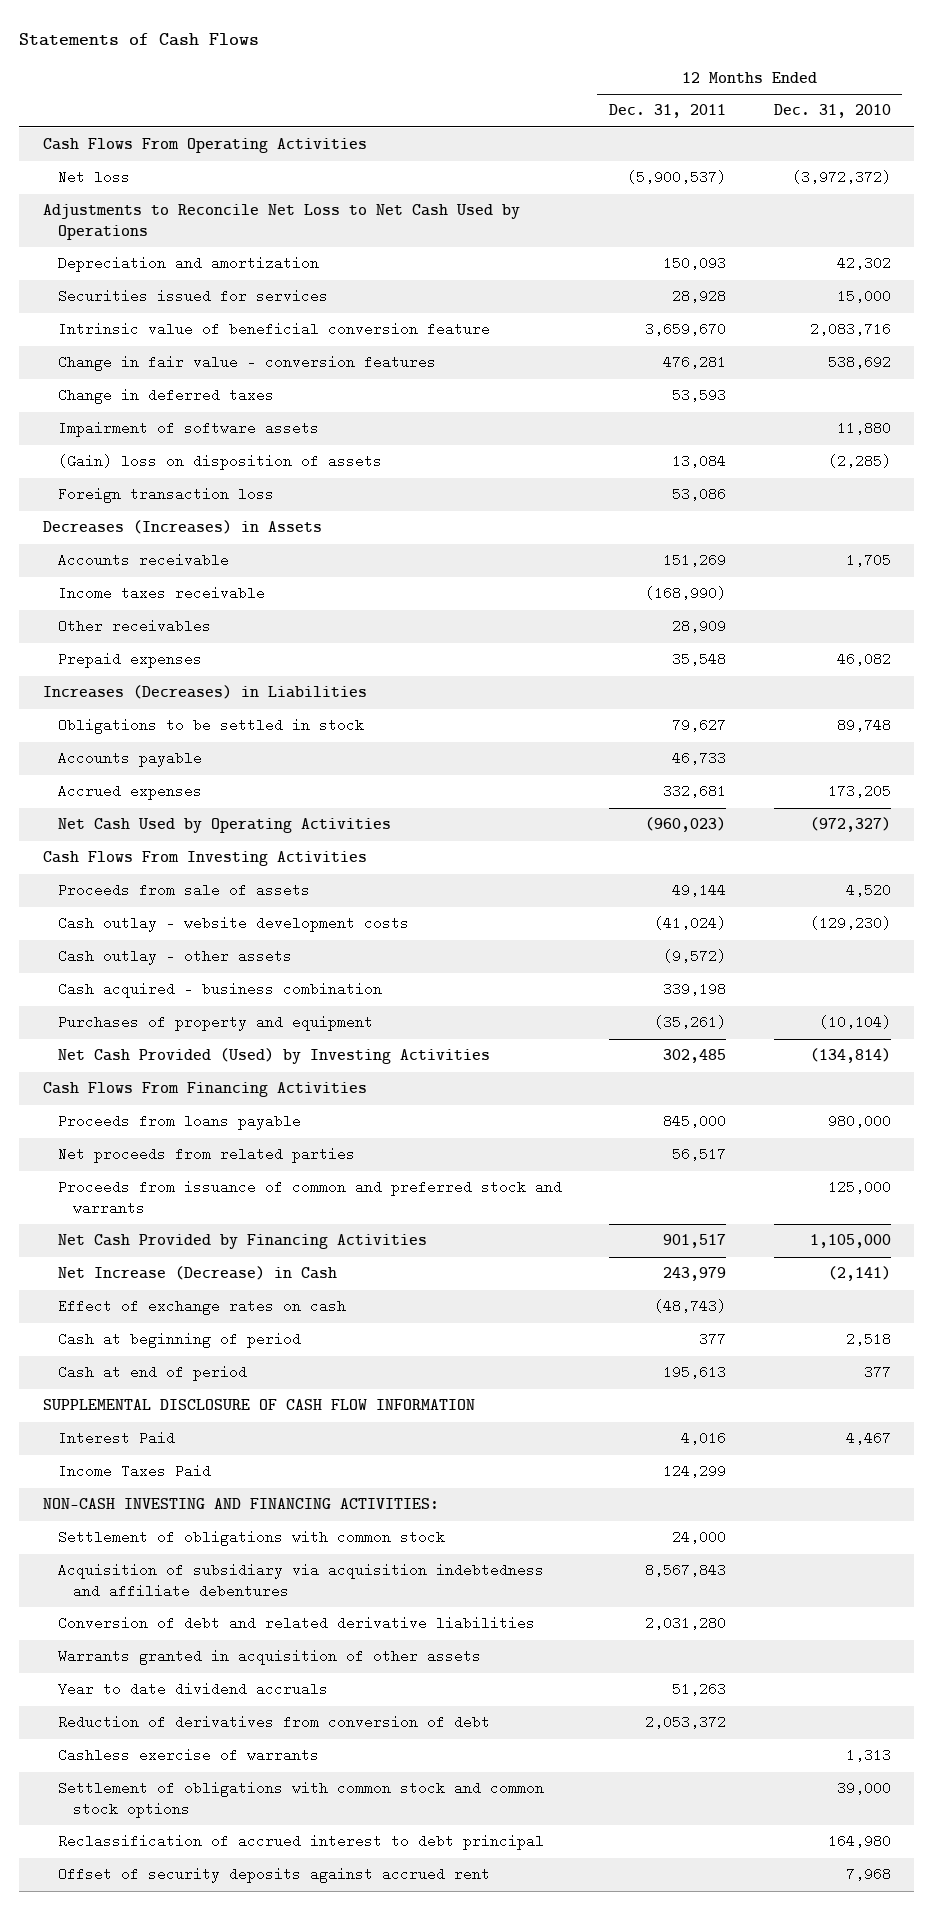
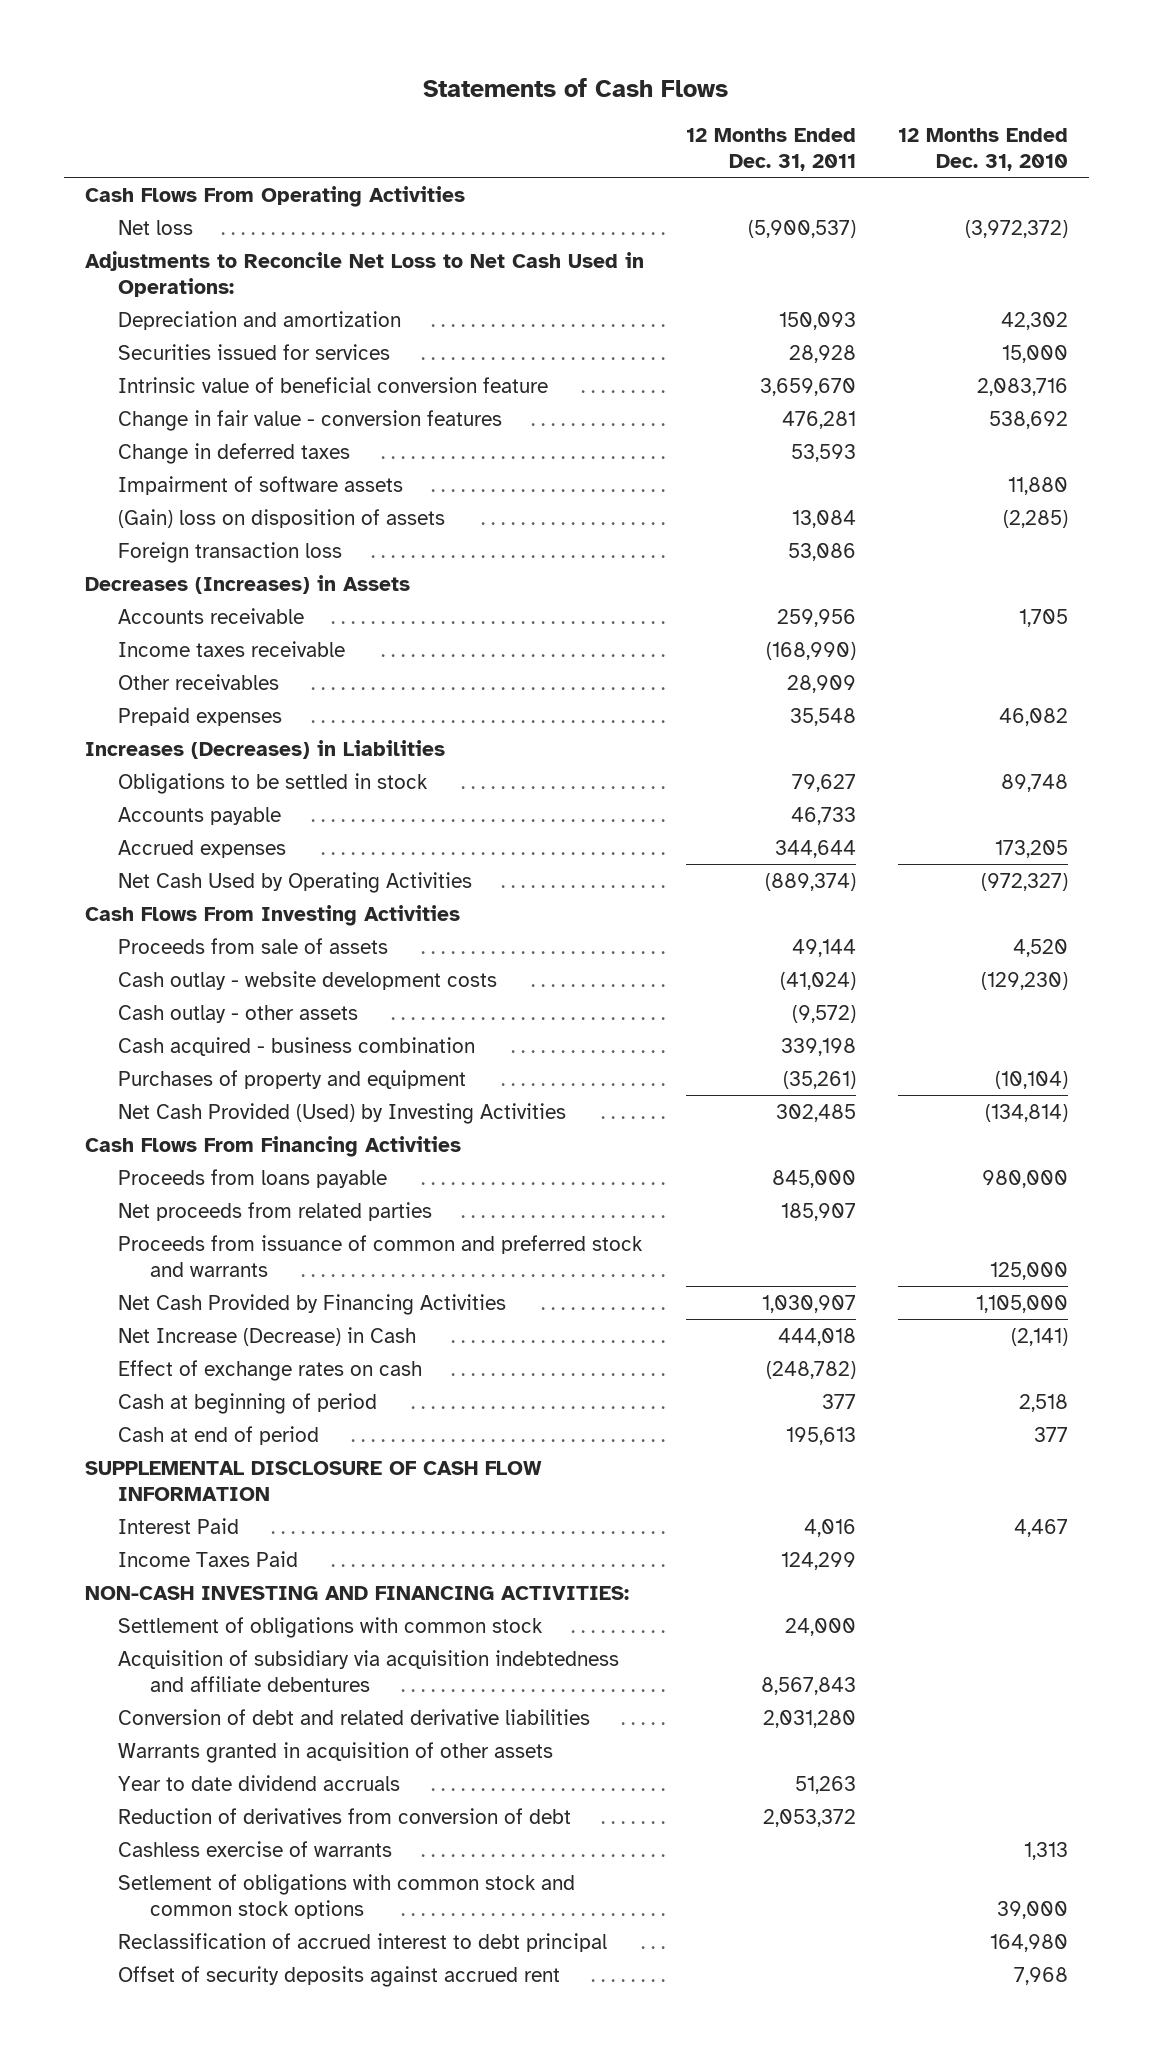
- Adjustments to Reconcile Net Loss to Net Cash Used by Operations
+ Adjustments to Reconcile Net Loss to Net Cash Used in Operations:
- Accounts receivable | 151,269 | 1,705
+ Accounts receivable | 259,956 | 1,705
- Accrued expenses | 332,681 | 173,205
- Net Cash Used by Operating Activities | (960,023) | (972,327)
+ Accrued expenses | 344,644 | 173,205
+ Net Cash Used by Operating Activities | (889,374) | (972,327)
- Net proceeds from related parties | 56,517 |
+ Net proceeds from related parties | 185,907 |
- Net Cash Provided by Financing Activities | 901,517 | 1,105,000
- Net Increase (Decrease) in Cash | 243,979 | (2,141)
- Effect of exchange rates on cash | (48,743) |
+ Net Cash Provided by Financing Activities | 1,030,907 | 1,105,000
+ Net Increase (Decrease) in Cash | 444,018 | (2,141)
+ Effect of exchange rates on cash | (248,782) |
- Settlement of obligations with common stock and common stock options | | 39,000
+ Setlement of obligations with common stock and common stock options | | 39,000

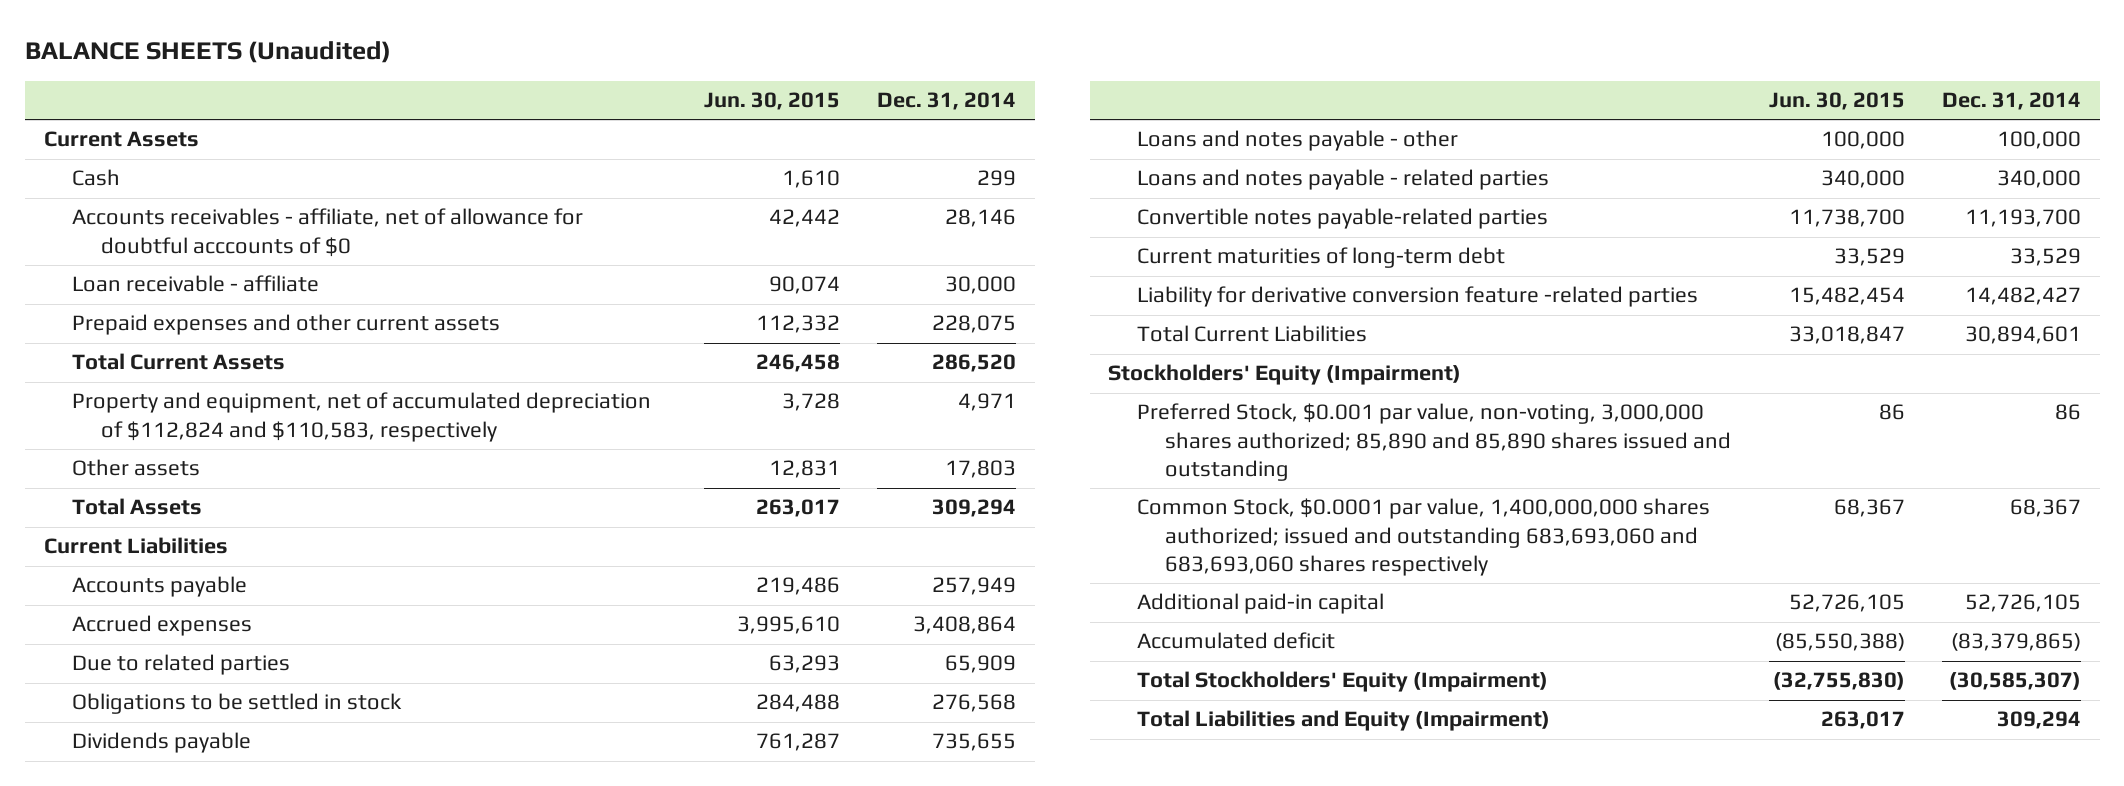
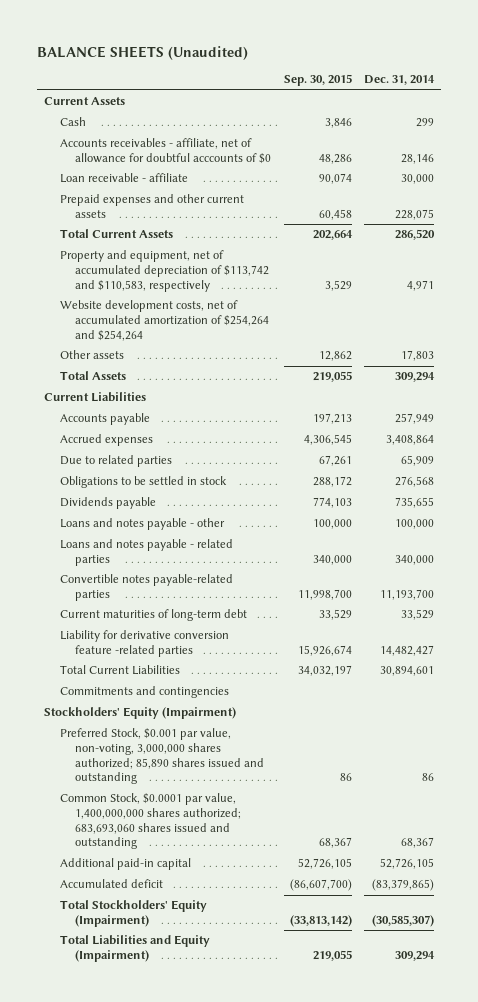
- | Jun. 30, 2015 | Dec. 31, 2014
+ | Sep. 30, 2015 | Dec. 31, 2014
- Property and equipment, net of accumulated depreciation of $112,824 and $110,583, respectively | 3,728 | 4,971
+ Property and equipment, net of accumulated depreciation of $113,742 and $110,583, respectively | 3,529 | 4,971
+ Website development costs, net of accumulated amortization of $254,264 and $254,264
+ Commitments and contingencies
- Preferred Stock, $0.001 par value, non-voting, 3,000,000 shares authorized; 85,890 and 85,890 shares issued and outstanding | 86 | 86
- Common Stock, $0.0001 par value, 1,400,000,000 shares authorized; issued and outstanding 683,693,060 and 683,693,060 shares respectively | 68,367 | 68,367
+ Preferred Stock, $0.001 par value, non-voting, 3,000,000 shares authorized; 85,890 shares issued and outstanding | 86 | 86
+ Common Stock, $0.0001 par value, 1,400,000,000 shares authorized; 683,693,060 shares issued and outstanding | 68,367 | 68,367

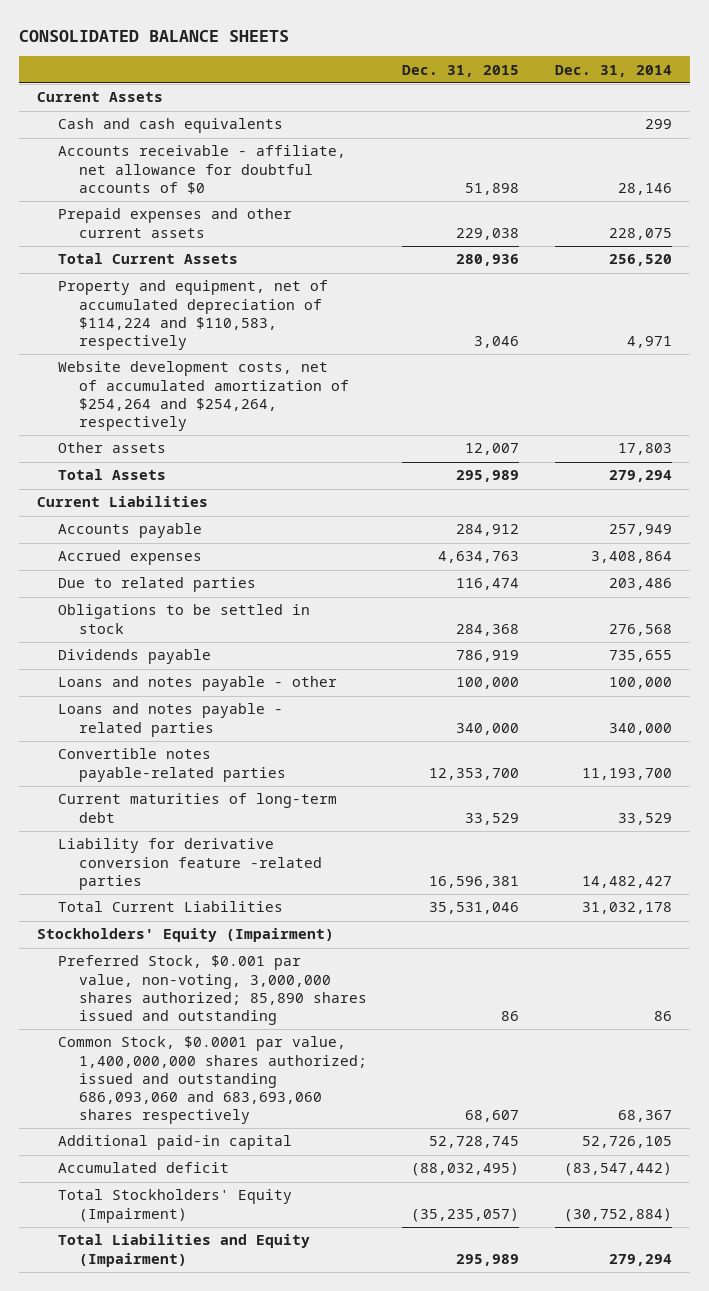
- BALANCE SHEETS (Unaudited)
+ CONSOLIDATED BALANCE SHEETS
- | Sep. 30, 2015 | Dec. 31, 2014
+ | Dec. 31, 2015 | Dec. 31, 2014
- Cash | 3,846 | 299
- Accounts receivables - affiliate, net of allowance for doubtful acccounts of $0 | 48,286 | 28,146
- Loan receivable - affiliate | 90,074 | 30,000
+ Cash and cash equivalents | | 299
+ Accounts receivable - affiliate, net allowance for doubtful accounts of $0 | 51,898 | 28,146
- Total Current Assets | 202,664 | 286,520
- Property and equipment, net of accumulated depreciation of $113,742 and $110,583, respectively | 3,529 | 4,971
- Website development costs, net of accumulated amortization of $254,264 and $254,264
+ Total Current Assets | 280,936 | 256,520
+ Property and equipment, net of accumulated depreciation of $114,224 and $110,583, respectively | 3,046 | 4,971
+ Website development costs, net of accumulated amortization of $254,264 and $254,264, respectively
- Total Assets | 219,055 | 309,294
+ Total Assets | 295,989 | 279,294
- Due to related parties | 67,261 | 65,909
+ Due to related parties | 116,474 | 203,486
- Total Current Liabilities | 34,032,197 | 30,894,601
- Commitments and contingencies
+ Total Current Liabilities | 35,531,046 | 31,032,178
- Common Stock, $0.0001 par value, 1,400,000,000 shares authorized; 683,693,060 shares issued and outstanding | 68,367 | 68,367
+ Common Stock, $0.0001 par value, 1,400,000,000 shares authorized; issued and outstanding 686,093,060 and 683,693,060 shares respectively | 68,607 | 68,367
- Accumulated deficit | (86,607,700) | (83,379,865)
- Total Stockholders' Equity (Impairment) | (33,813,142) | (30,585,307)
- Total Liabilities and Equity (Impairment) | 219,055 | 309,294
+ Accumulated deficit | (88,032,495) | (83,547,442)
+ Total Stockholders' Equity (Impairment) | (35,235,057) | (30,752,884)
+ Total Liabilities and Equity (Impairment) | 295,989 | 279,294

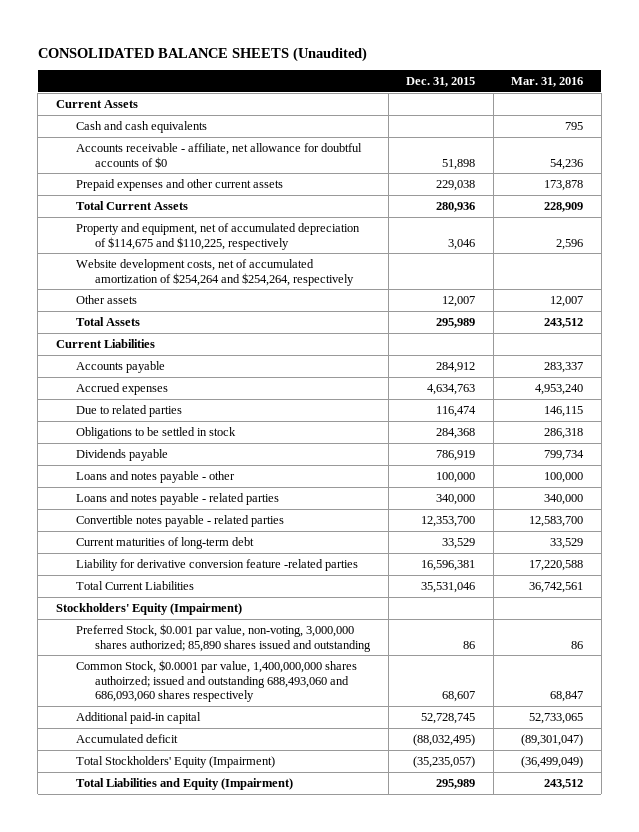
- CONSOLIDATED BALANCE SHEETS
+ CONSOLIDATED BALANCE SHEETS (Unaudited)
- | Dec. 31, 2015 | Dec. 31, 2014
+ | Dec. 31, 2015 | Mar. 31, 2016
- Property and equipment, net of accumulated depreciation of $114,224 and $110,583, respectively | 3,046 | 4,971
+ Property and equipment, net of accumulated depreciation of $114,675 and $110,225, respectively | 3,046 | 2,596
- Convertible notes payable-related parties | 12,353,700 | 11,193,700
+ Convertible notes payable - related parties | 12,353,700 | 12,583,700
- Common Stock, $0.0001 par value, 1,400,000,000 shares authorized; issued and outstanding 686,093,060 and 683,693,060 shares respectively | 68,607 | 68,367
+ Common Stock, $0.0001 par value, 1,400,000,000 shares authoirzed; issued and outstanding 688,493,060 and 686,093,060 shares respectively | 68,607 | 68,847

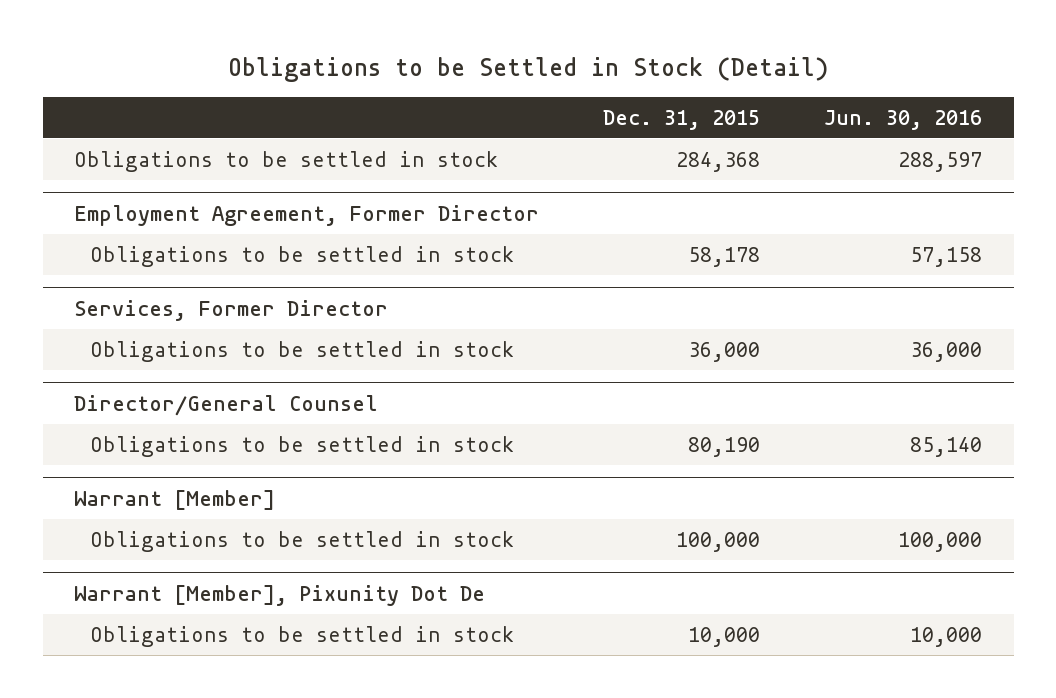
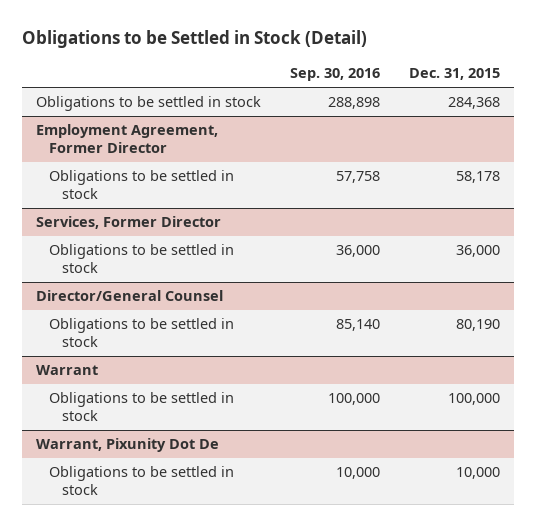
- | Dec. 31, 2015 | Jun. 30, 2016
+ | Sep. 30, 2016 | Dec. 31, 2015
- Warrant [Member]
+ Warrant
- Warrant [Member], Pixunity Dot De
+ Warrant, Pixunity Dot De

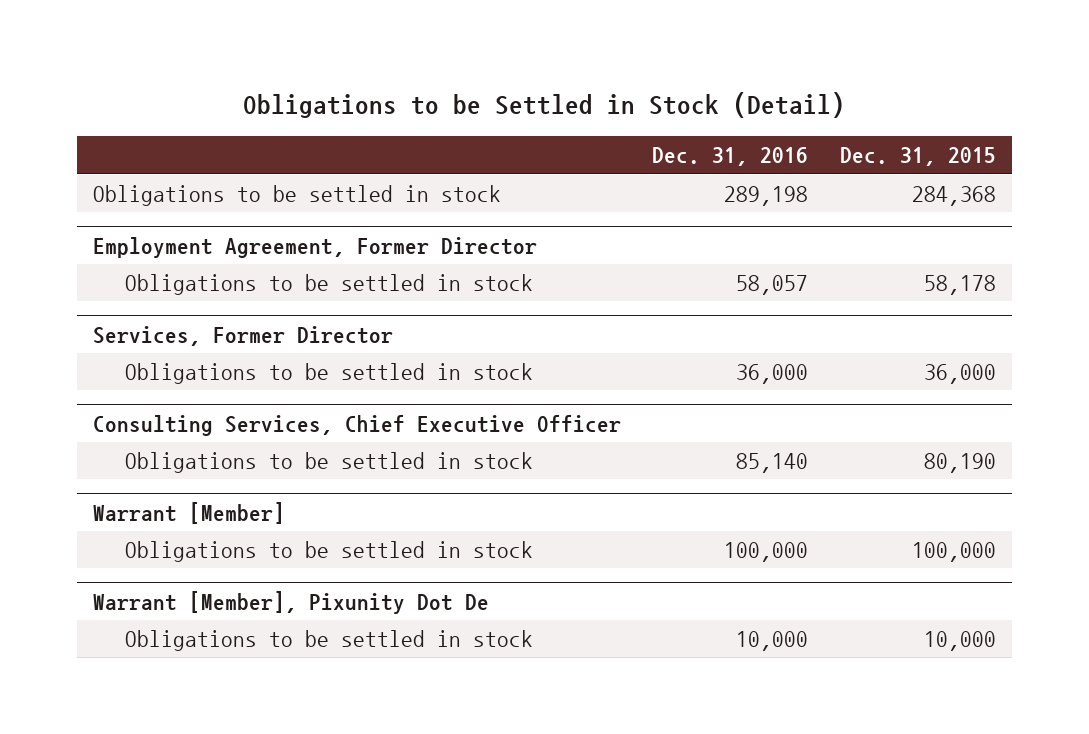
- | Sep. 30, 2016 | Dec. 31, 2015
+ | Dec. 31, 2016 | Dec. 31, 2015
- Director/General Counsel
+ Consulting Services, Chief Executive Officer
- Warrant
+ Warrant [Member]
- Warrant, Pixunity Dot De
+ Warrant [Member], Pixunity Dot De

